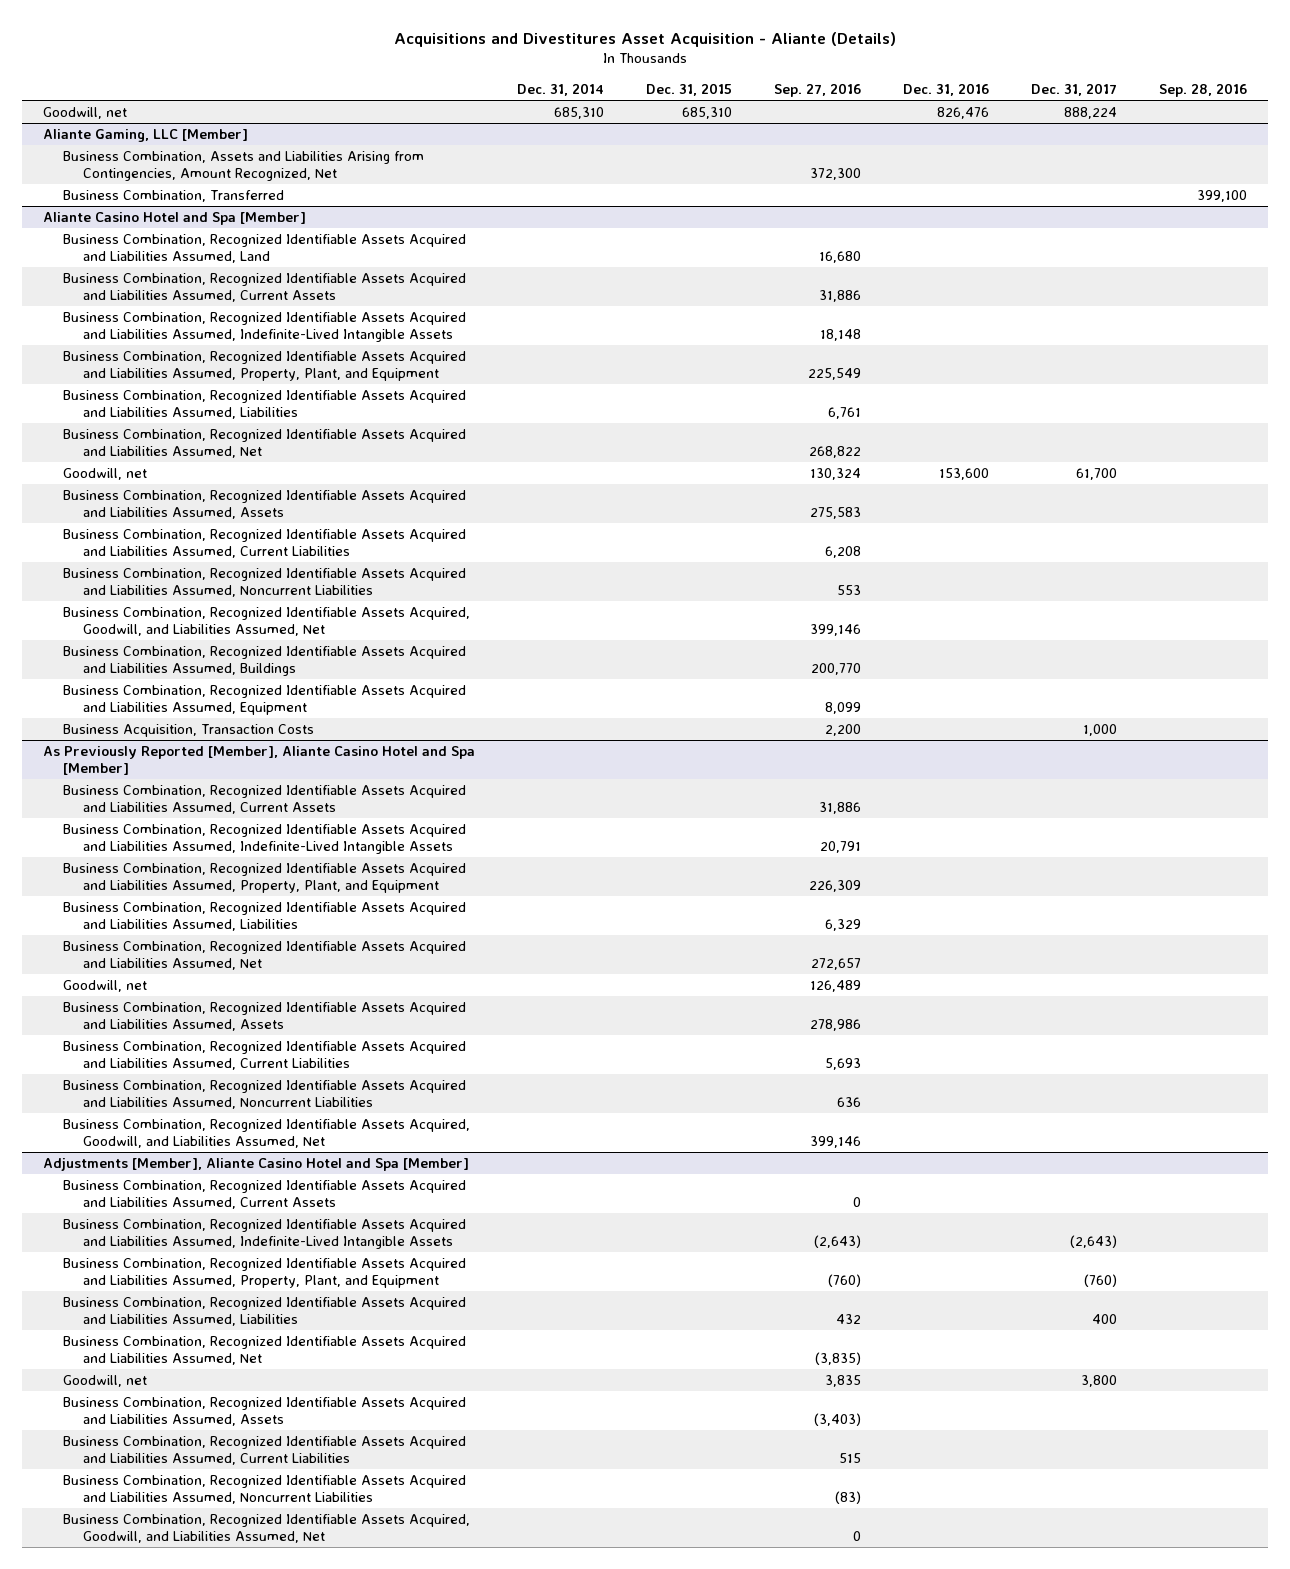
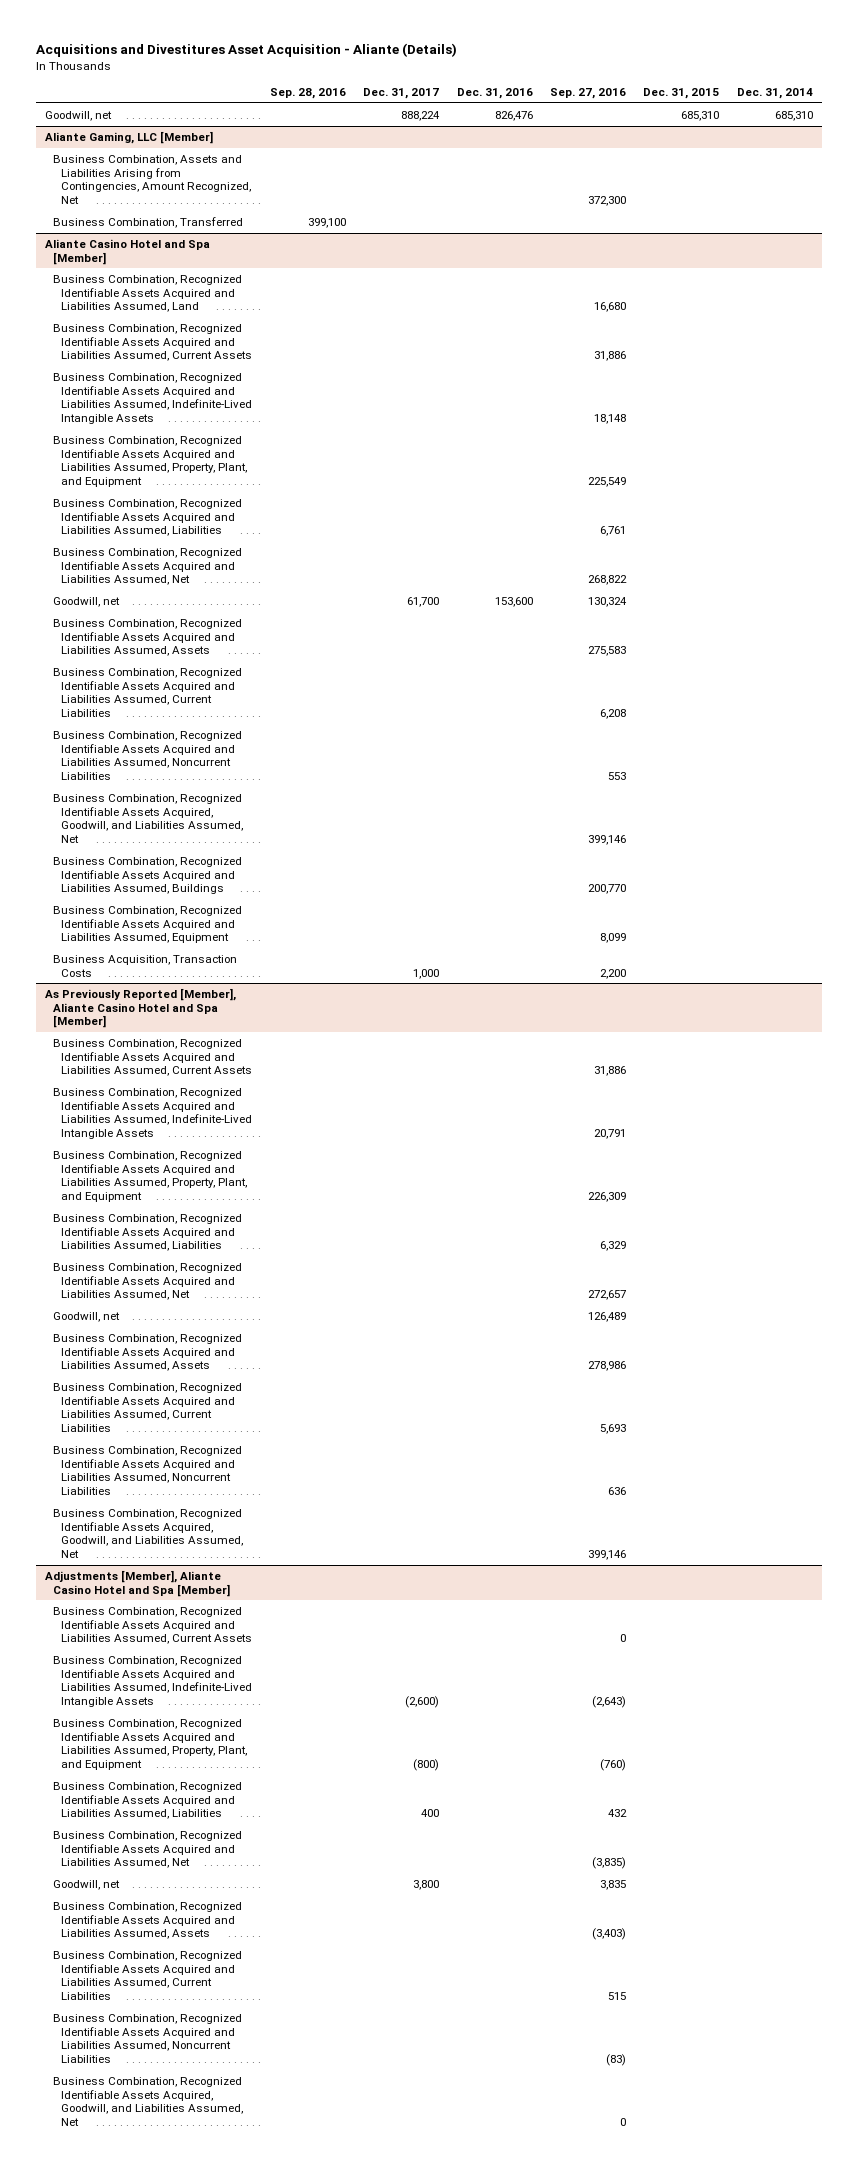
- | Dec. 31, 2014 | Dec. 31, 2015 | Sep. 27, 2016 | Dec. 31, 2016 | Dec. 31, 2017 | Sep. 28, 2016
+ | Sep. 28, 2016 | Dec. 31, 2017 | Dec. 31, 2016 | Sep. 27, 2016 | Dec. 31, 2015 | Dec. 31, 2014
@ Adjustments [Member], Aliante Casino Hotel and Spa [Member]
- Business Combination, Recognized Identifiable Assets Acquired and Liabilities Assumed, Indefinite-Lived Intangible Assets | | | (2,643) | | (2,643) |
- Business Combination, Recognized Identifiable Assets Acquired and Liabilities Assumed, Property, Plant, and Equipment | | | (760) | | (760) |
+ Business Combination, Recognized Identifiable Assets Acquired and Liabilities Assumed, Indefinite-Lived Intangible Assets | | (2,600) | | (2,643) | |
+ Business Combination, Recognized Identifiable Assets Acquired and Liabilities Assumed, Property, Plant, and Equipment | | (800) | | (760) | |

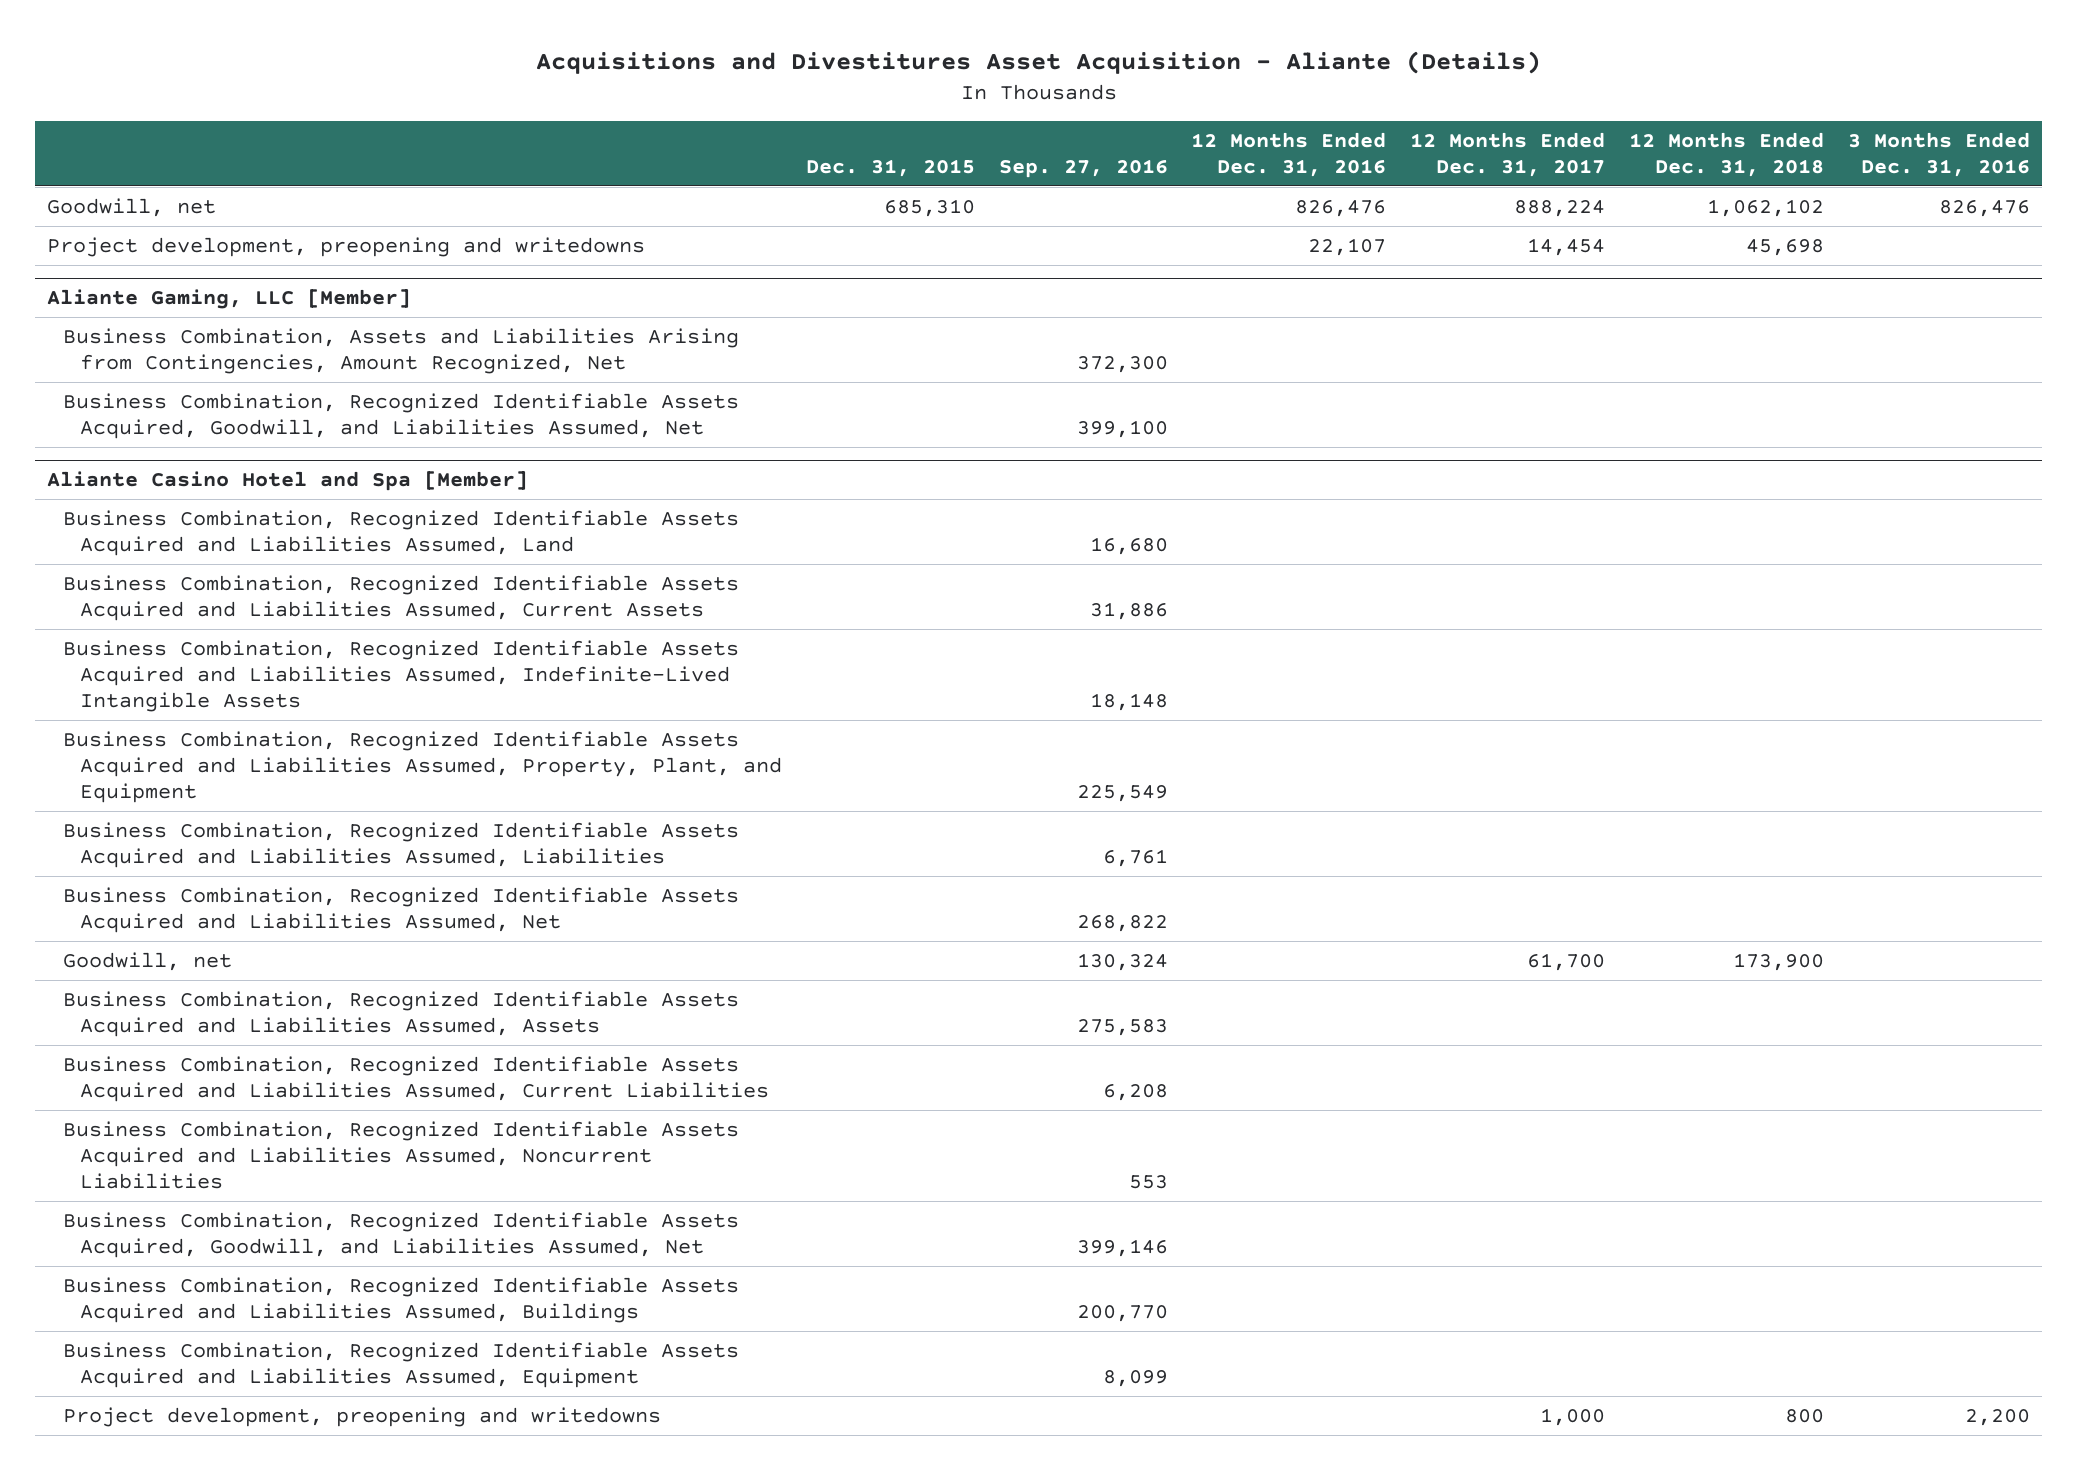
- | Sep. 28, 2016 | Dec. 31, 2017 | Dec. 31, 2016 | Sep. 27, 2016 | Dec. 31, 2015 | Dec. 31, 2014
+ | Dec. 31, 2015 | Sep. 27, 2016 | 12 Months Ended Dec. 31, 2016 | 12 Months Ended Dec. 31, 2017 | 12 Months Ended Dec. 31, 2018 | 3 Months Ended Dec. 31, 2016
+ Project development, preopening and writedowns | | | 22,107 | 14,454 | 45,698 |
@ Aliante Gaming, LLC [Member]
- Business Combination, Transferred | 399,100 | | | | |
+ Business Combination, Recognized Identifiable Assets Acquired, Goodwill, and Liabilities Assumed, Net | | 399,100 | | | |
@ Aliante Casino Hotel and Spa [Member]
- Business Acquisition, Transaction Costs | | 1,000 | | 2,200 | |
- As Previously Reported [Member], Aliante Casino Hotel and Spa [Member]
- Business Combination, Recognized Identifiable Assets Acquired and Liabilities Assumed, Current Assets | | | | 31,886 | |
- Business Combination, Recognized Identifiable Assets Acquired and Liabilities Assumed, Indefinite-Lived Intangible Assets | | | | 20,791 | |
- Business Combination, Recognized Identifiable Assets Acquired and Liabilities Assumed, Property, Plant, and Equipment | | | | 226,309 | |
- Business Combination, Recognized Identifiable Assets Acquired and Liabilities Assumed, Liabilities | | | | 6,329 | |
- Business Combination, Recognized Identifiable Assets Acquired and Liabilities Assumed, Net | | | | 272,657 | |
- Goodwill, net | | | | 126,489 | |
- Business Combination, Recognized Identifiable Assets Acquired and Liabilities Assumed, Assets | | | | 278,986 | |
- Business Combination, Recognized Identifiable Assets Acquired and Liabilities Assumed, Current Liabilities | | | | 5,693 | |
- Business Combination, Recognized Identifiable Assets Acquired and Liabilities Assumed, Noncurrent Liabilities | | | | 636 | |
- Business Combination, Recognized Identifiable Assets Acquired, Goodwill, and Liabilities Assumed, Net | | | | 399,146 | |
- Adjustments [Member], Aliante Casino Hotel and Spa [Member]
- Business Combination, Recognized Identifiable Assets Acquired and Liabilities Assumed, Current Assets | | | | 0 | |
- Business Combination, Recognized Identifiable Assets Acquired and Liabilities Assumed, Indefinite-Lived Intangible Assets | | (2,600) | | (2,643) | |
- Business Combination, Recognized Identifiable Assets Acquired and Liabilities Assumed, Property, Plant, and Equipment | | (800) | | (760) | |
- Business Combination, Recognized Identifiable Assets Acquired and Liabilities Assumed, Liabilities | | 400 | | 432 | |
- Business Combination, Recognized Identifiable Assets Acquired and Liabilities Assumed, Net | | | | (3,835) | |
- Goodwill, net | | 3,800 | | 3,835 | |
- Business Combination, Recognized Identifiable Assets Acquired and Liabilities Assumed, Assets | | | | (3,403) | |
- Business Combination, Recognized Identifiable Assets Acquired and Liabilities Assumed, Current Liabilities | | | | 515 | |
- Business Combination, Recognized Identifiable Assets Acquired and Liabilities Assumed, Noncurrent Liabilities | | | | (83) | |
- Business Combination, Recognized Identifiable Assets Acquired, Goodwill, and Liabilities Assumed, Net | | | | 0 | |
@ Aliante Casino Hotel and Spa [Member]
+ Project development, preopening and writedowns | | | | 1,000 | 800 | 2,200

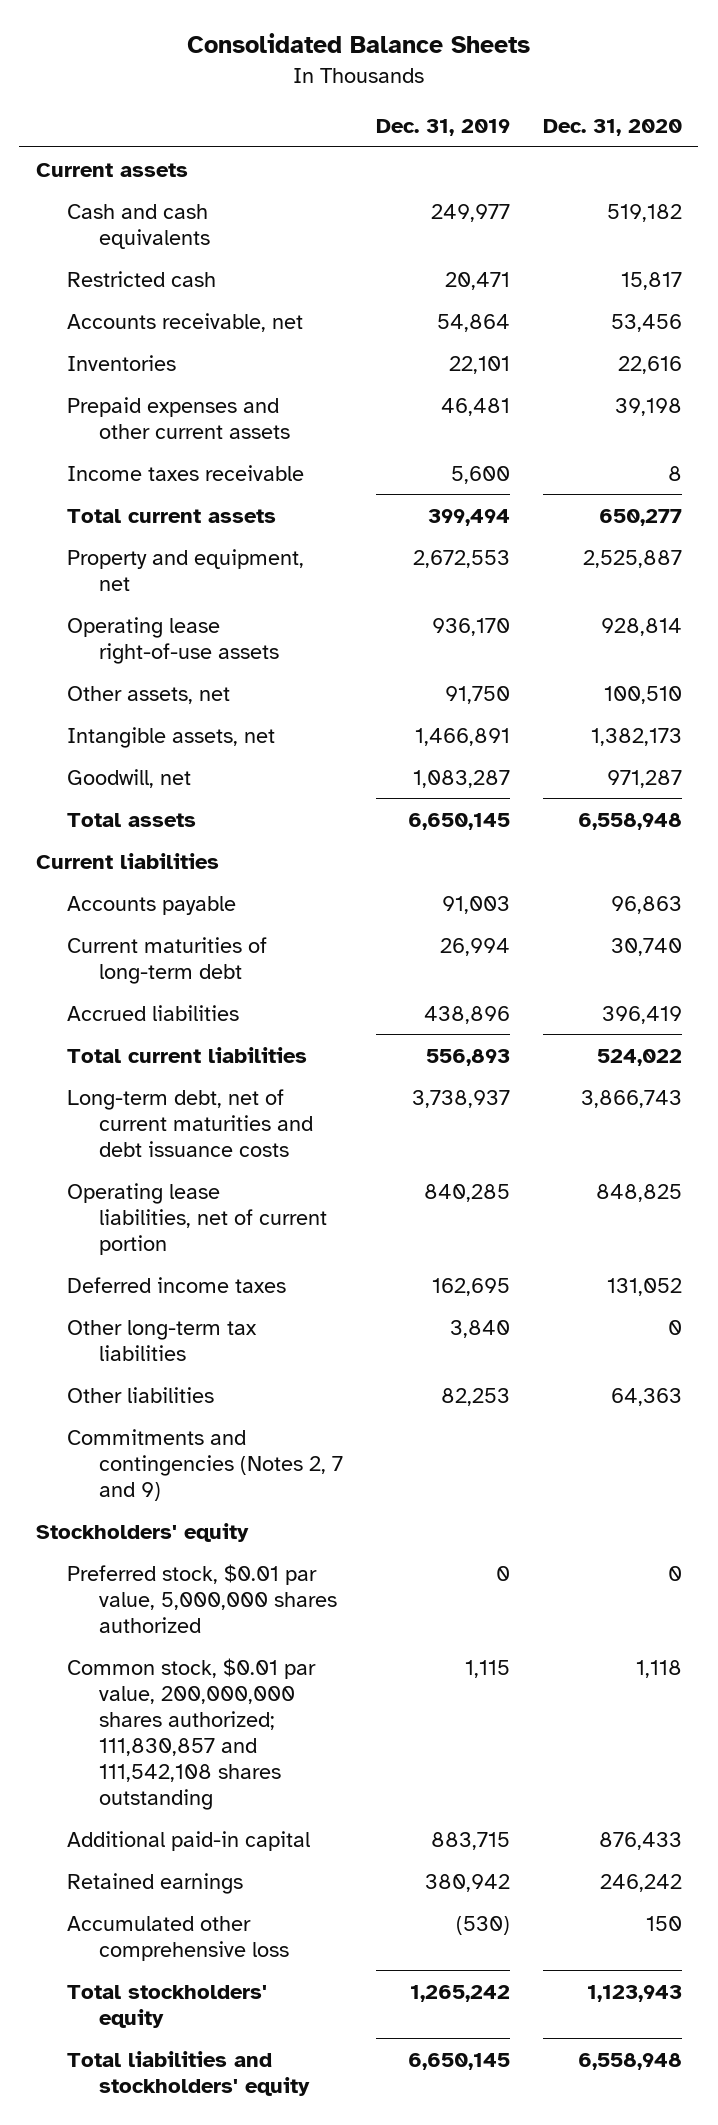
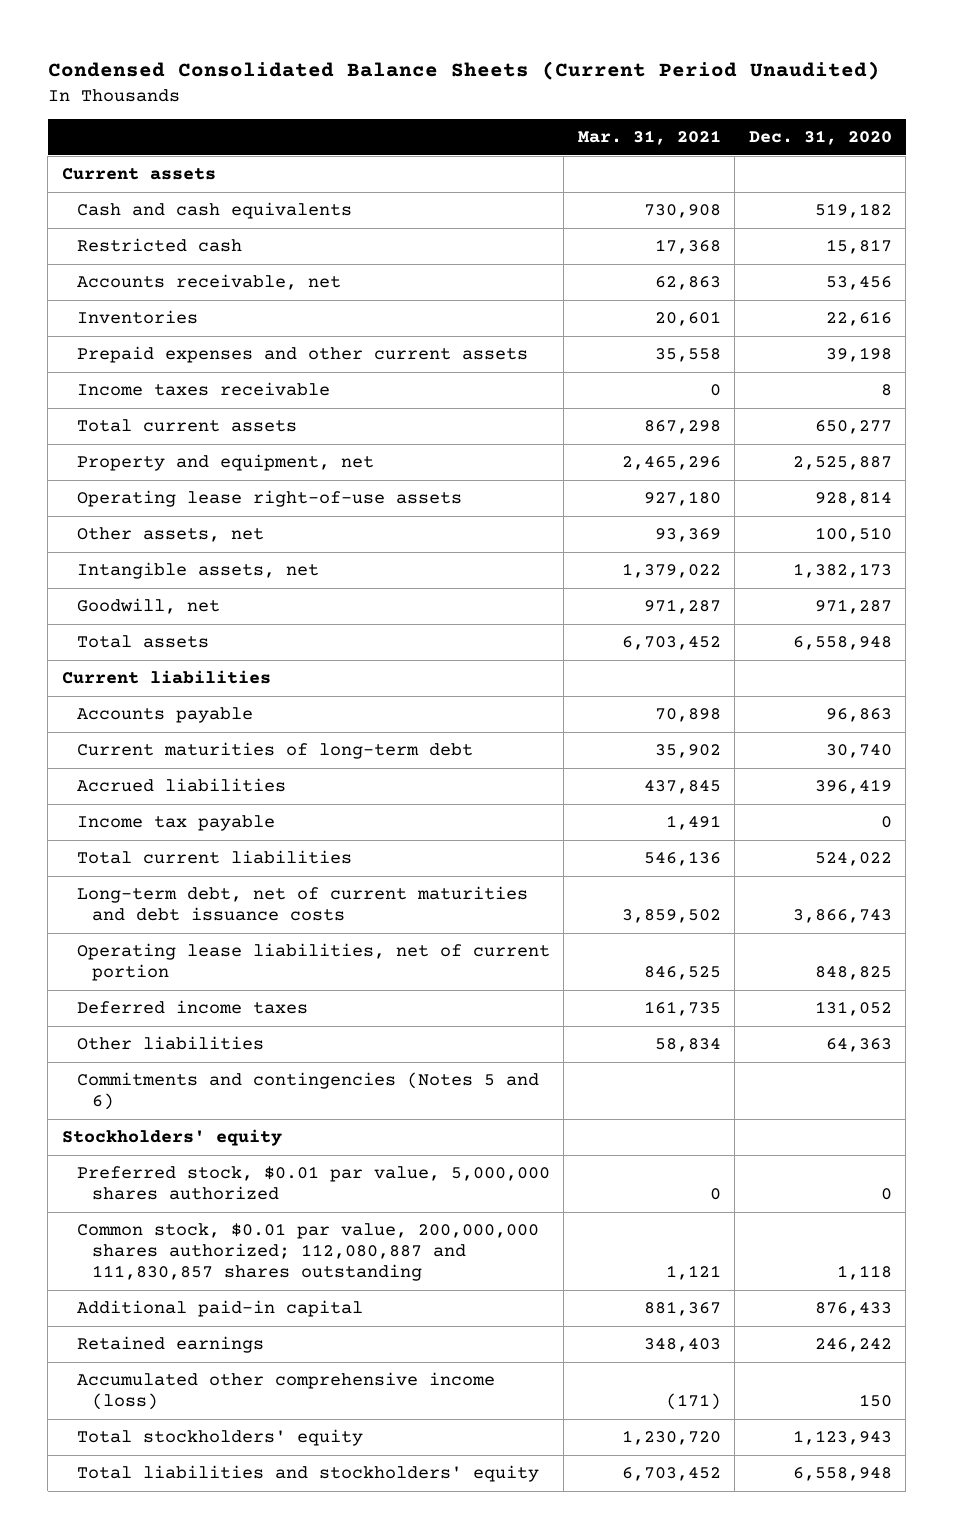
- Consolidated Balance Sheets
+ Condensed Consolidated Balance Sheets (Current Period Unaudited)
- | Dec. 31, 2019 | Dec. 31, 2020
+ | Mar. 31, 2021 | Dec. 31, 2020
+ Income tax payable | 1,491 | 0
- Other long-term tax liabilities | 3,840 | 0
- Commitments and contingencies (Notes 2, 7 and 9)
+ Commitments and contingencies (Notes 5 and 6)
- Common stock, $0.01 par value, 200,000,000 shares authorized; 111,830,857 and 111,542,108 shares outstanding | 1,115 | 1,118
+ Common stock, $0.01 par value, 200,000,000 shares authorized; 112,080,887 and 111,830,857 shares outstanding | 1,121 | 1,118
- Accumulated other comprehensive loss | (530) | 150
+ Accumulated other comprehensive income (loss) | (171) | 150

